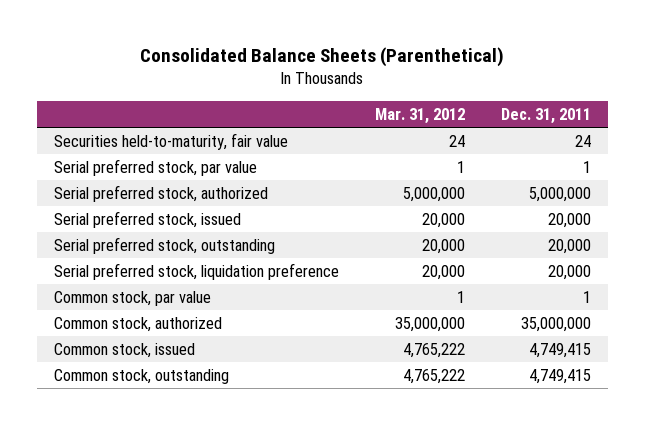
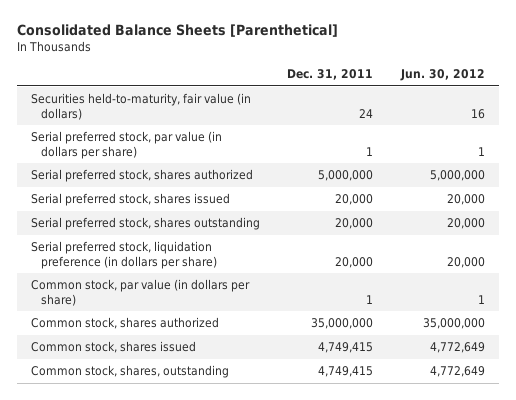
- Consolidated Balance Sheets (Parenthetical)
+ Consolidated Balance Sheets [Parenthetical]
- | Mar. 31, 2012 | Dec. 31, 2011
+ | Dec. 31, 2011 | Jun. 30, 2012
- Securities held-to-maturity, fair value | 24 | 24
- Serial preferred stock, par value | 1 | 1
- Serial preferred stock, authorized | 5,000,000 | 5,000,000
- Serial preferred stock, issued | 20,000 | 20,000
- Serial preferred stock, outstanding | 20,000 | 20,000
- Serial preferred stock, liquidation preference | 20,000 | 20,000
- Common stock, par value | 1 | 1
- Common stock, authorized | 35,000,000 | 35,000,000
- Common stock, issued | 4,765,222 | 4,749,415
- Common stock, outstanding | 4,765,222 | 4,749,415
+ Securities held-to-maturity, fair value (in dollars) | 24 | 16
+ Serial preferred stock, par value (in dollars per share) | 1 | 1
+ Serial preferred stock, shares authorized | 5,000,000 | 5,000,000
+ Serial preferred stock, shares issued | 20,000 | 20,000
+ Serial preferred stock, shares outstanding | 20,000 | 20,000
+ Serial preferred stock, liquidation preference (in dollars per share) | 20,000 | 20,000
+ Common stock, par value (in dollars per share) | 1 | 1
+ Common stock, shares authorized | 35,000,000 | 35,000,000
+ Common stock, shares issued | 4,749,415 | 4,772,649
+ Common stock, shares, outstanding | 4,749,415 | 4,772,649

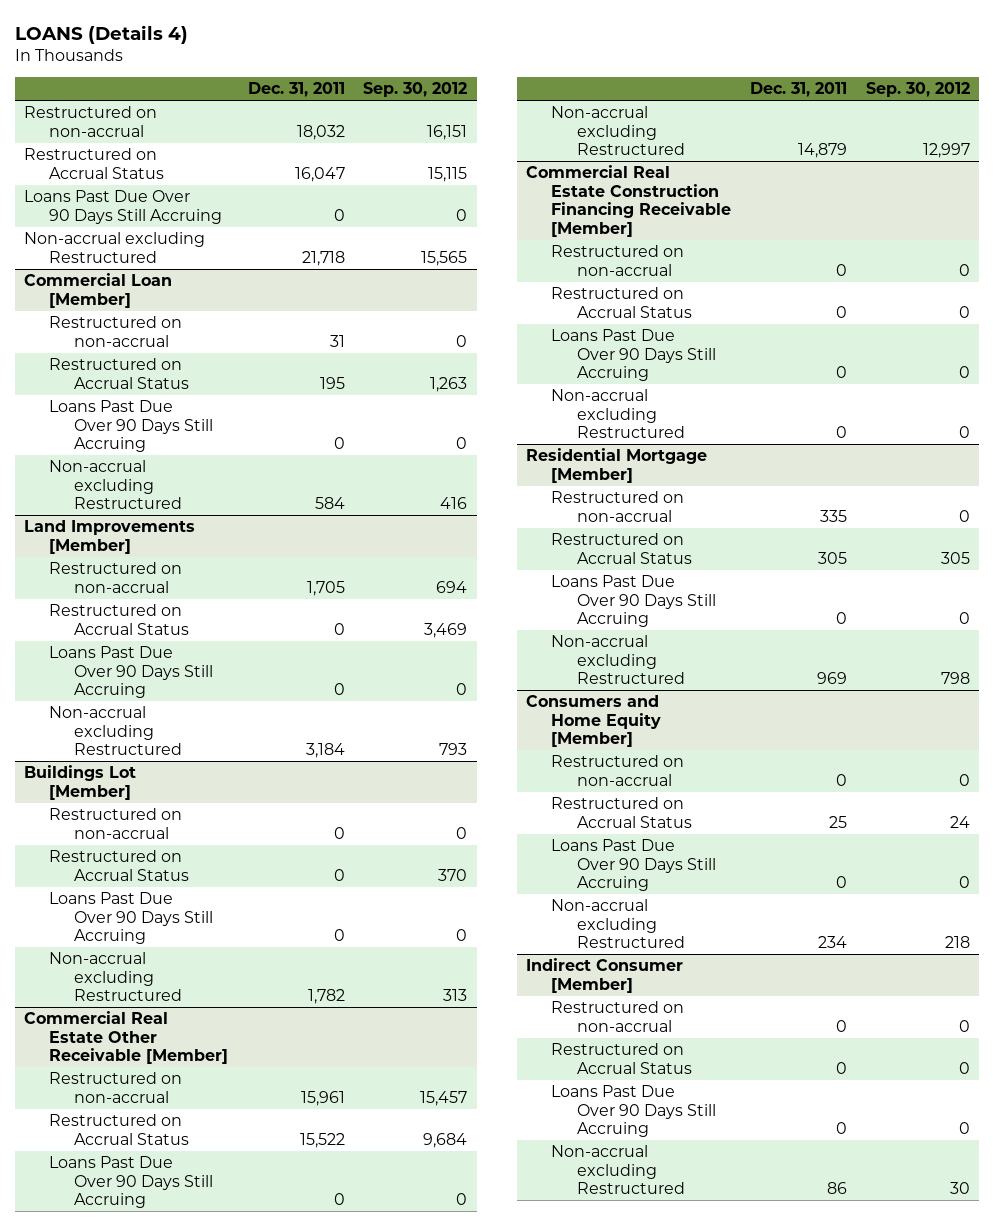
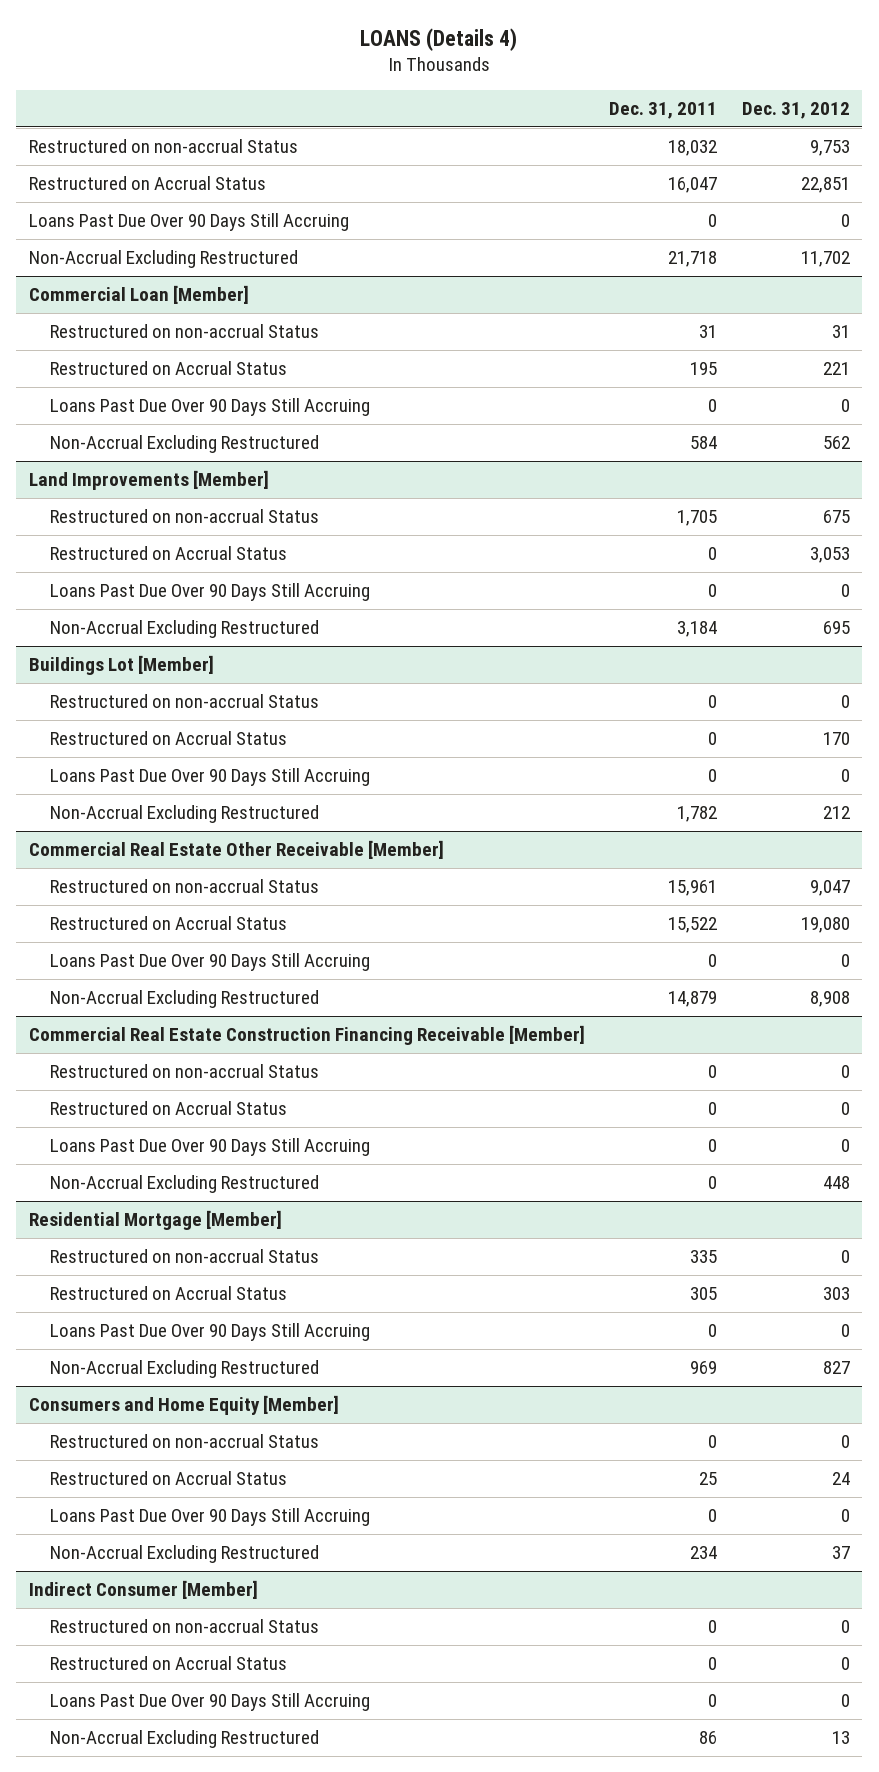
- | Dec. 31, 2011 | Sep. 30, 2012
+ | Dec. 31, 2011 | Dec. 31, 2012
- Restructured on non-accrual | 18,032 | 16,151
+ Restructured on non-accrual Status | 18,032 | 9,753
- Non-accrual excluding Restructured | 21,718 | 15,565
+ Non-Accrual Excluding Restructured | 21,718 | 11,702
@ Commercial Loan [Member]
- Restructured on non-accrual | 31 | 0
+ Restructured on non-accrual Status | 31 | 31
- Non-accrual excluding Restructured | 584 | 416
+ Non-Accrual Excluding Restructured | 584 | 562
@ Land Improvements [Member]
- Restructured on non-accrual | 1,705 | 694
+ Restructured on non-accrual Status | 1,705 | 675
- Non-accrual excluding Restructured | 3,184 | 793
+ Non-Accrual Excluding Restructured | 3,184 | 695
@ Buildings Lot [Member]
- Restructured on non-accrual | 0 | 0
+ Restructured on non-accrual Status | 0 | 0
- Non-accrual excluding Restructured | 1,782 | 313
+ Non-Accrual Excluding Restructured | 1,782 | 212
@ Commercial Real Estate Other Receivable [Member]
- Restructured on non-accrual | 15,961 | 15,457
+ Restructured on non-accrual Status | 15,961 | 9,047
- Non-accrual excluding Restructured | 14,879 | 12,997
+ Non-Accrual Excluding Restructured | 14,879 | 8,908
@ Commercial Real Estate Construction Financing Receivable [Member]
- Restructured on non-accrual | 0 | 0
+ Restructured on non-accrual Status | 0 | 0
- Non-accrual excluding Restructured | 0 | 0
+ Non-Accrual Excluding Restructured | 0 | 448
@ Residential Mortgage [Member]
- Restructured on non-accrual | 335 | 0
+ Restructured on non-accrual Status | 335 | 0
- Non-accrual excluding Restructured | 969 | 798
+ Non-Accrual Excluding Restructured | 969 | 827
@ Consumers and Home Equity [Member]
- Restructured on non-accrual | 0 | 0
+ Restructured on non-accrual Status | 0 | 0
- Non-accrual excluding Restructured | 234 | 218
+ Non-Accrual Excluding Restructured | 234 | 37
@ Indirect Consumer [Member]
- Restructured on non-accrual | 0 | 0
+ Restructured on non-accrual Status | 0 | 0
- Non-accrual excluding Restructured | 86 | 30
+ Non-Accrual Excluding Restructured | 86 | 13

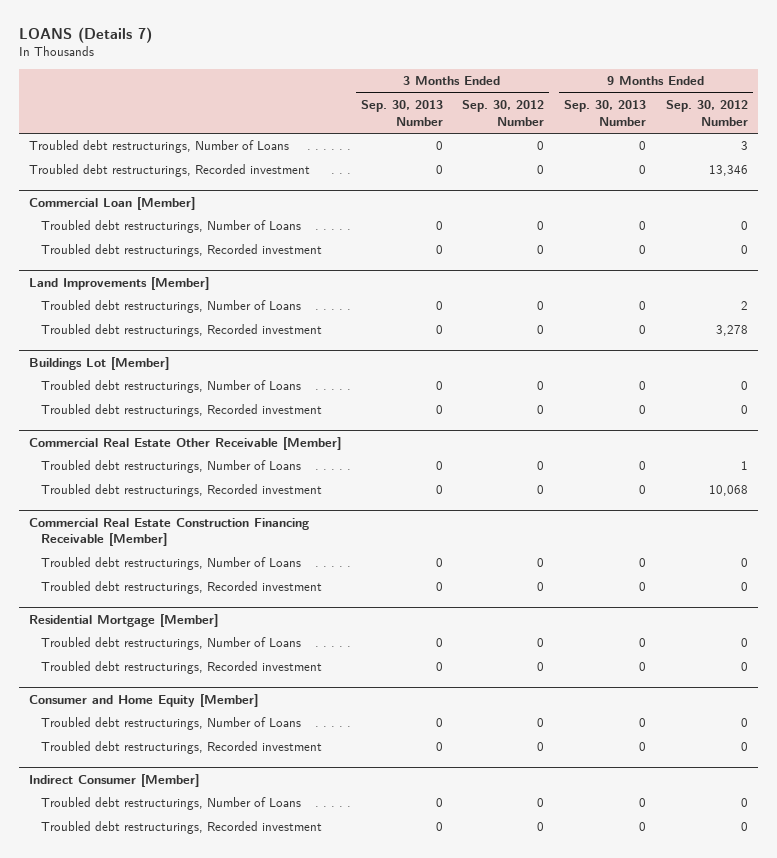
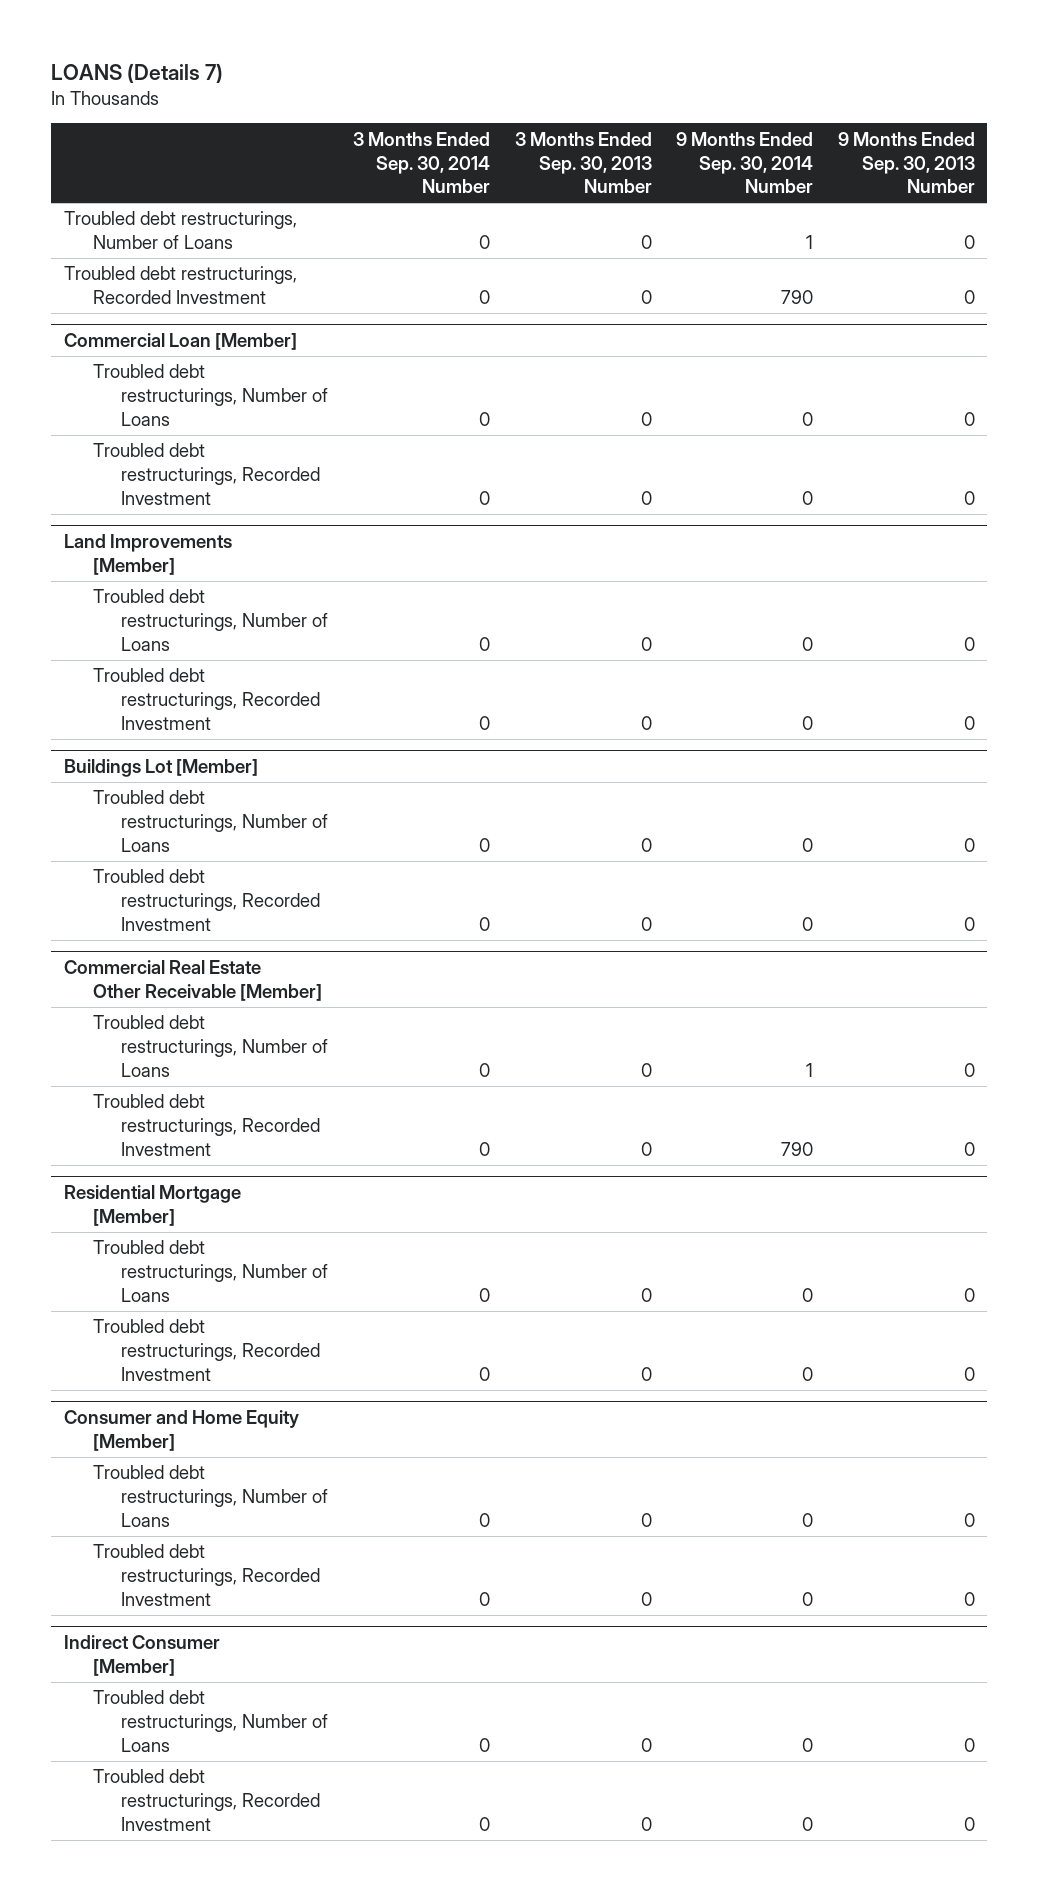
- | 3 Months Ended Sep. 30, 2013 Number | 3 Months Ended Sep. 30, 2012 Number | 9 Months Ended Sep. 30, 2013 Number | 9 Months Ended Sep. 30, 2012 Number
+ | 3 Months Ended Sep. 30, 2014 Number | 3 Months Ended Sep. 30, 2013 Number | 9 Months Ended Sep. 30, 2014 Number | 9 Months Ended Sep. 30, 2013 Number
- Troubled debt restructurings, Recorded investment | 0 | 0 | 0 | 13,346
+ Troubled debt restructurings, Recorded Investment | 0 | 0 | 790 | 0
@ Commercial Loan [Member]
- Troubled debt restructurings, Recorded investment | 0 | 0 | 0 | 0
+ Troubled debt restructurings, Recorded Investment | 0 | 0 | 0 | 0
@ Land Improvements [Member]
- Troubled debt restructurings, Recorded investment | 0 | 0 | 0 | 3,278
+ Troubled debt restructurings, Recorded Investment | 0 | 0 | 0 | 0
@ Buildings Lot [Member]
- Troubled debt restructurings, Recorded investment | 0 | 0 | 0 | 0
+ Troubled debt restructurings, Recorded Investment | 0 | 0 | 0 | 0
@ Commercial Real Estate Other Receivable [Member]
- Troubled debt restructurings, Recorded investment | 0 | 0 | 0 | 10,068
- Commercial Real Estate Construction Financing Receivable [Member]
- Troubled debt restructurings, Number of Loans | 0 | 0 | 0 | 0
- Troubled debt restructurings, Recorded investment | 0 | 0 | 0 | 0
@ Commercial Real Estate Other Receivable [Member]
+ Troubled debt restructurings, Recorded Investment | 0 | 0 | 790 | 0
@ Residential Mortgage [Member]
- Troubled debt restructurings, Recorded investment | 0 | 0 | 0 | 0
+ Troubled debt restructurings, Recorded Investment | 0 | 0 | 0 | 0
@ Consumer and Home Equity [Member]
- Troubled debt restructurings, Recorded investment | 0 | 0 | 0 | 0
+ Troubled debt restructurings, Recorded Investment | 0 | 0 | 0 | 0
@ Indirect Consumer [Member]
- Troubled debt restructurings, Recorded investment | 0 | 0 | 0 | 0
+ Troubled debt restructurings, Recorded Investment | 0 | 0 | 0 | 0

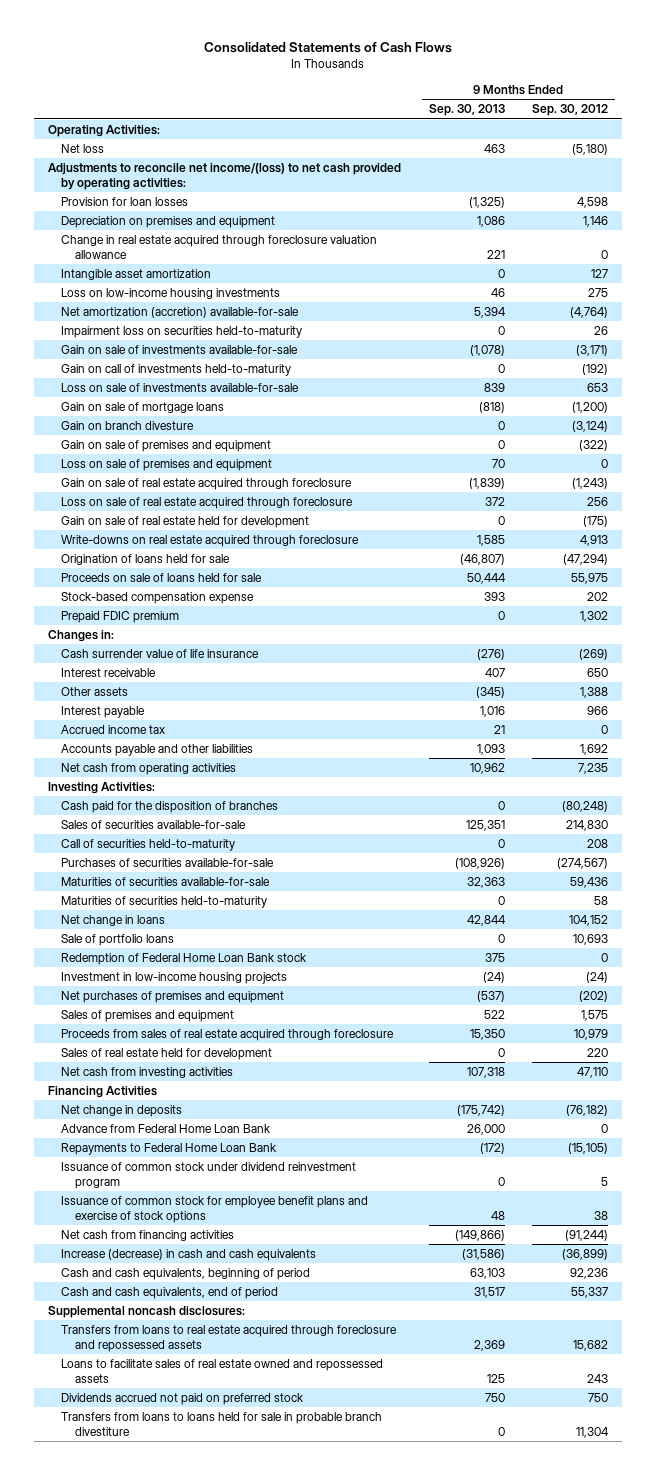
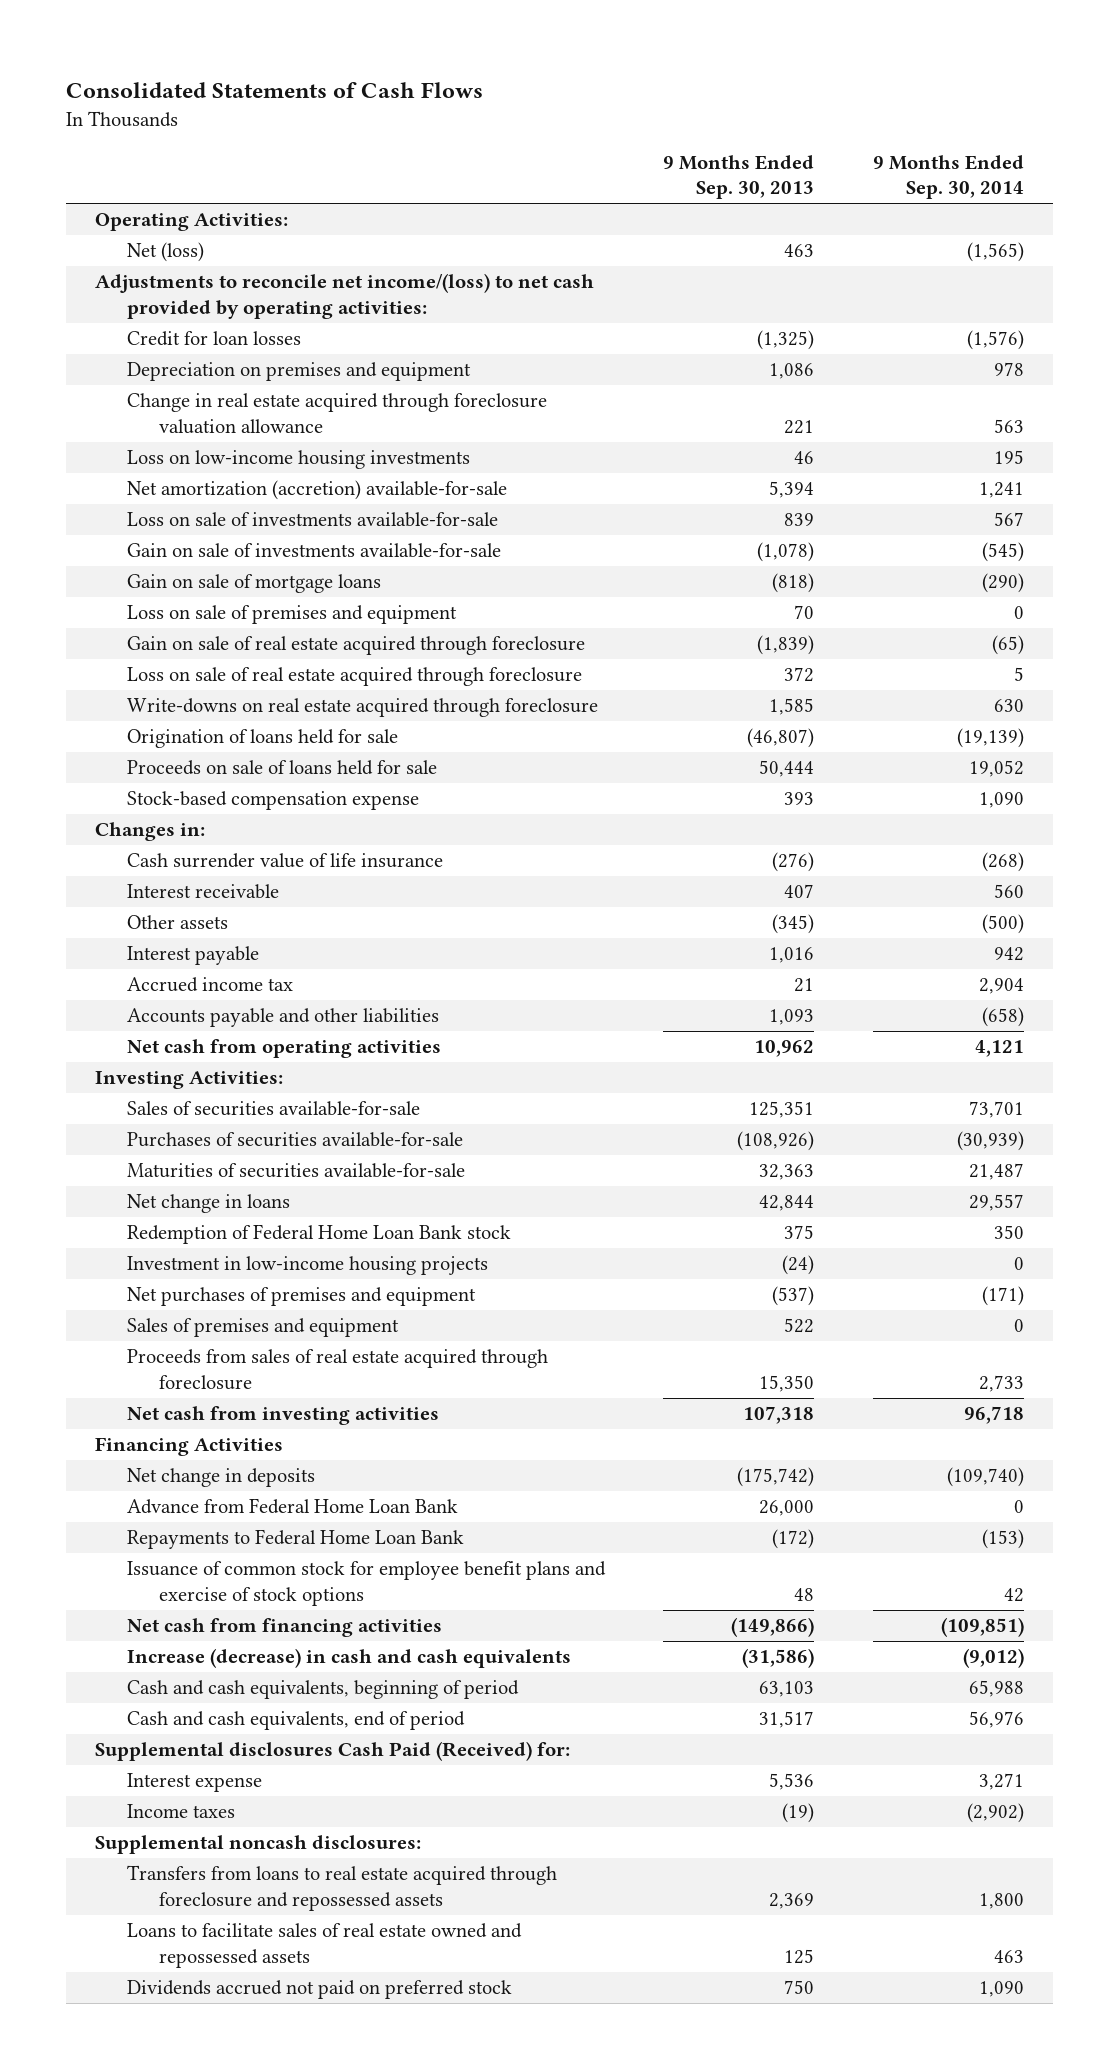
- | 9 Months Ended Sep. 30, 2013 | 9 Months Ended Sep. 30, 2012
+ | 9 Months Ended Sep. 30, 2013 | 9 Months Ended Sep. 30, 2014
- Net loss | 463 | (5,180)
+ Net (loss) | 463 | (1,565)
- Provision for loan losses | (1,325) | 4,598
+ Credit for loan losses | (1,325) | (1,576)
- Intangible asset amortization | 0 | 127
- Impairment loss on securities held-to-maturity | 0 | 26
- Gain on call of investments held-to-maturity | 0 | (192)
moved down: Gain on sale of investments available-for-sale | (1,078) | (545)
- Gain on branch divesture | 0 | (3,124)
- Gain on sale of premises and equipment | 0 | (322)
- Gain on sale of real estate held for development | 0 | (175)
- Prepaid FDIC premium | 0 | 1,302
- Cash paid for the disposition of branches | 0 | (80,248)
- Call of securities held-to-maturity | 0 | 208
- Maturities of securities held-to-maturity | 0 | 58
- Sale of portfolio loans | 0 | 10,693
- Sales of real estate held for development | 0 | 220
- Issuance of common stock under dividend reinvestment program | 0 | 5
+ Supplemental disclosures Cash Paid (Received) for:
+ Interest expense | 5,536 | 3,271
+ Income taxes | (19) | (2,902)
- Transfers from loans to loans held for sale in probable branch divestiture | 0 | 11,304

